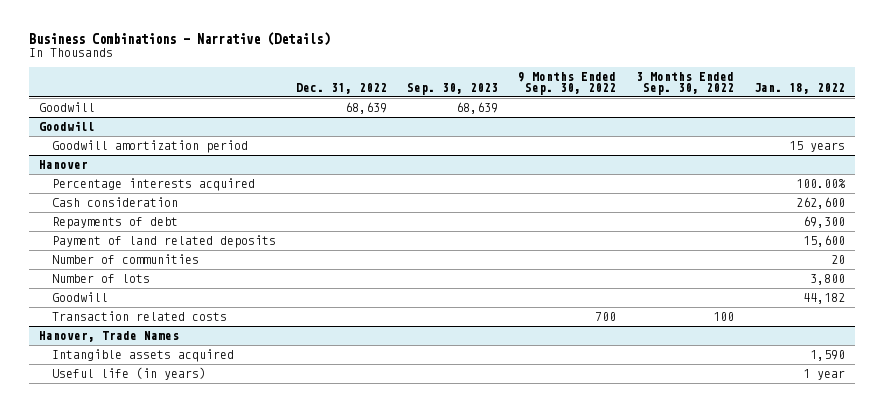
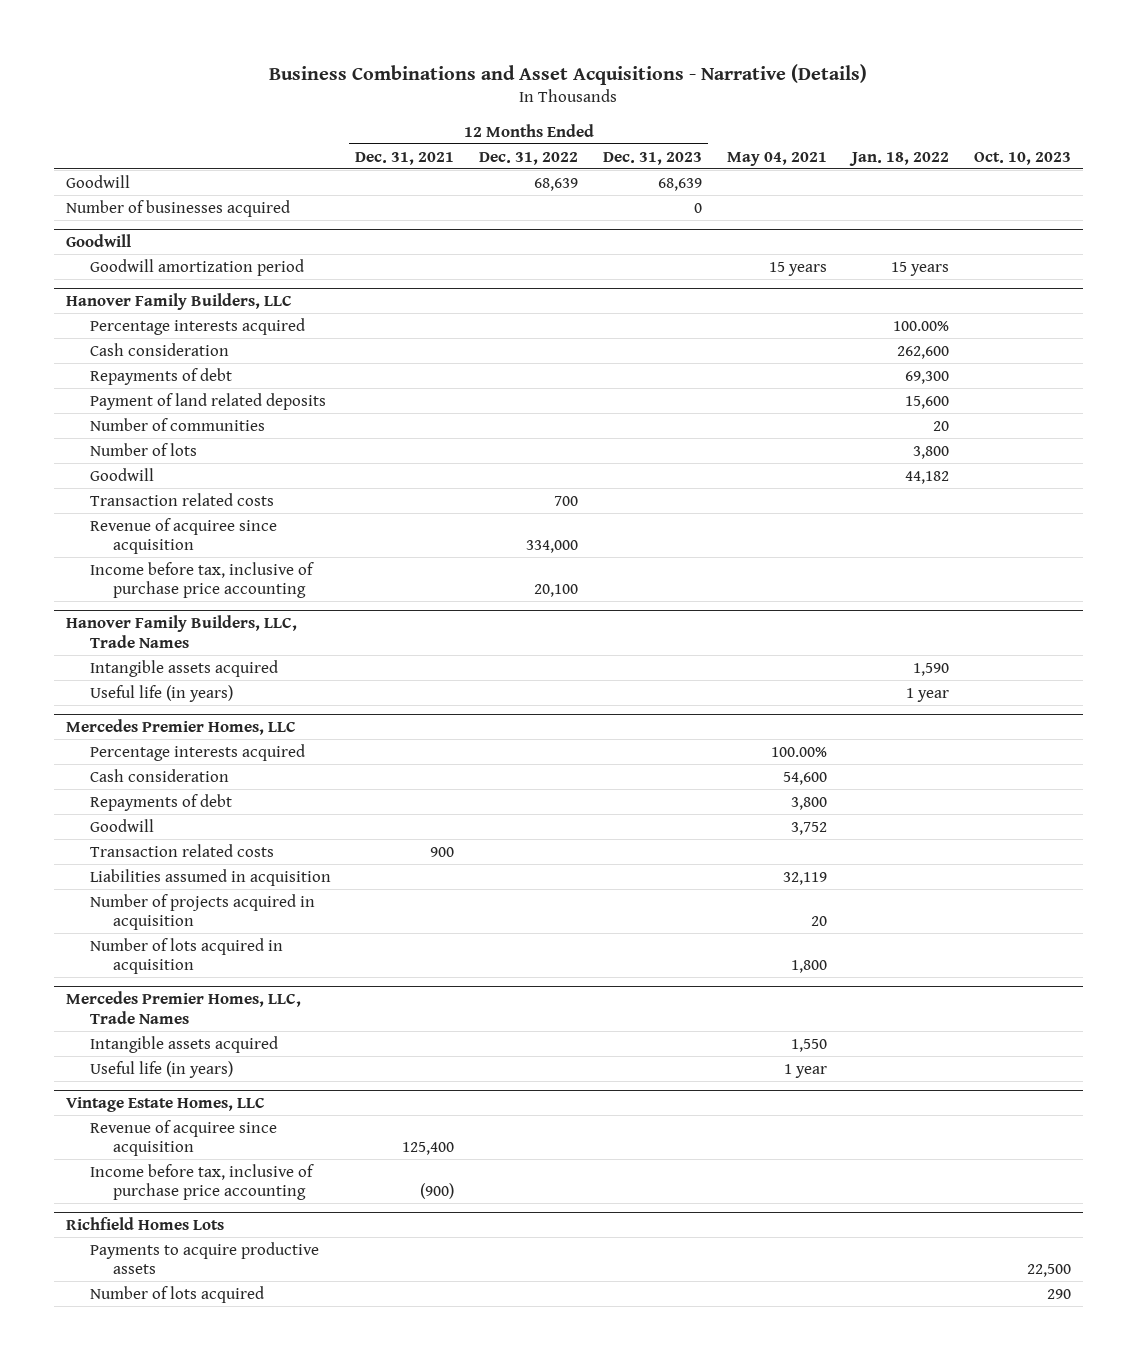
- Business Combinations - Narrative (Details)
+ Business Combinations and Asset Acquisitions - Narrative (Details)
- | Dec. 31, 2022 | Sep. 30, 2023 | 9 Months Ended Sep. 30, 2022 | 3 Months Ended Sep. 30, 2022 | Jan. 18, 2022
+ | 12 Months Ended Dec. 31, 2021 | 12 Months Ended Dec. 31, 2022 | 12 Months Ended Dec. 31, 2023 | May 04, 2021 | Jan. 18, 2022 | Oct. 10, 2023
+ Number of businesses acquired | | | 0 | | |
- Hanover
+ Hanover Family Builders, LLC
- Hanover, Trade Names
+ Revenue of acquiree since acquisition | | 334,000 | | | |
+ Income before tax, inclusive of purchase price accounting | | 20,100 | | | |
+ Hanover Family Builders, LLC, Trade Names
+ Mercedes Premier Homes, LLC
+ Percentage interests acquired | | | | 100.00% | |
+ Cash consideration | | | | 54,600 | |
+ Repayments of debt | | | | 3,800 | |
+ Goodwill | | | | 3,752 | |
+ Transaction related costs | 900 | | | | |
+ Liabilities assumed in acquisition | | | | 32,119 | |
+ Number of projects acquired in acquisition | | | | 20 | |
+ Number of lots acquired in acquisition | | | | 1,800 | |
+ Mercedes Premier Homes, LLC, Trade Names
+ Intangible assets acquired | | | | 1,550 | |
+ Useful life (in years) | | | | 1 year | |
+ Vintage Estate Homes, LLC
+ Revenue of acquiree since acquisition | 125,400 | | | | |
+ Income before tax, inclusive of purchase price accounting | (900) | | | | |
+ Richfield Homes Lots
+ Payments to acquire productive assets | | | | | | 22,500
+ Number of lots acquired | | | | | | 290

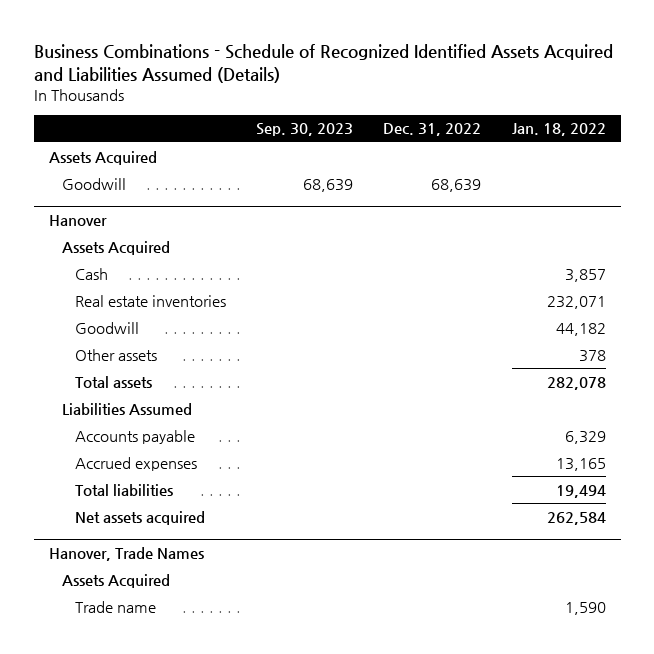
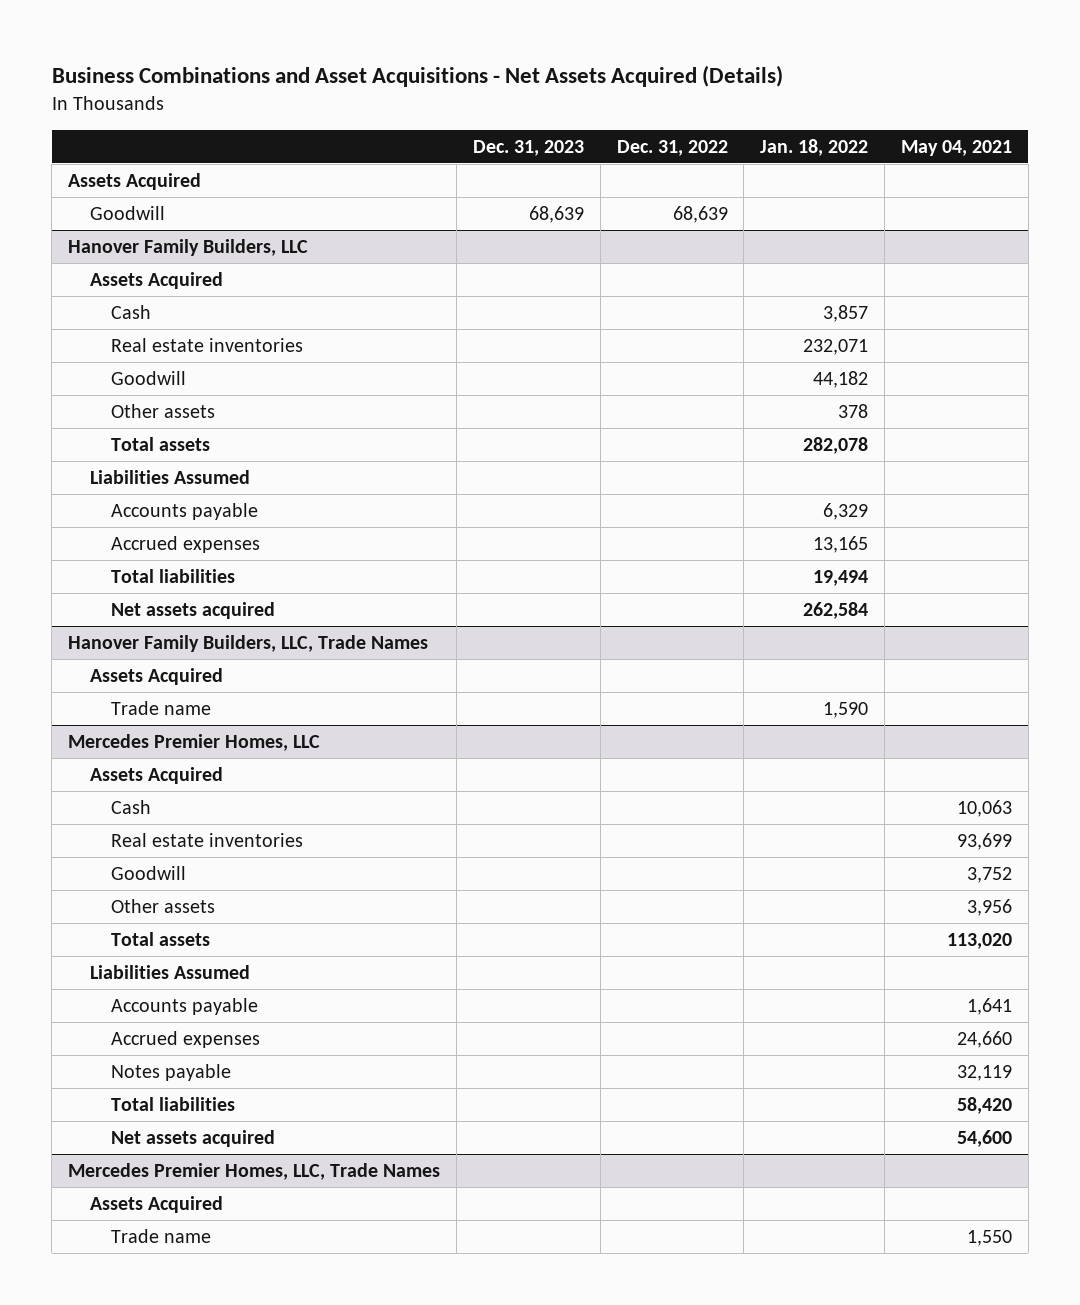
- Business Combinations - Schedule of Recognized Identified Assets Acquired and Liabilities Assumed (Details)
+ Business Combinations and Asset Acquisitions - Net Assets Acquired (Details)
- | Sep. 30, 2023 | Dec. 31, 2022 | Jan. 18, 2022
+ | Dec. 31, 2023 | Dec. 31, 2022 | Jan. 18, 2022 | May 04, 2021
- Hanover
+ Hanover Family Builders, LLC
- Hanover, Trade Names
+ Hanover Family Builders, LLC, Trade Names
+ Mercedes Premier Homes, LLC
+ Assets Acquired
+ Cash | | | | 10,063
+ Real estate inventories | | | | 93,699
+ Goodwill | | | | 3,752
+ Other assets | | | | 3,956
+ Total assets | | | | 113,020
+ Liabilities Assumed
+ Accounts payable | | | | 1,641
+ Accrued expenses | | | | 24,660
+ Notes payable | | | | 32,119
+ Total liabilities | | | | 58,420
+ Net assets acquired | | | | 54,600
+ Mercedes Premier Homes, LLC, Trade Names
+ Assets Acquired
+ Trade name | | | | 1,550

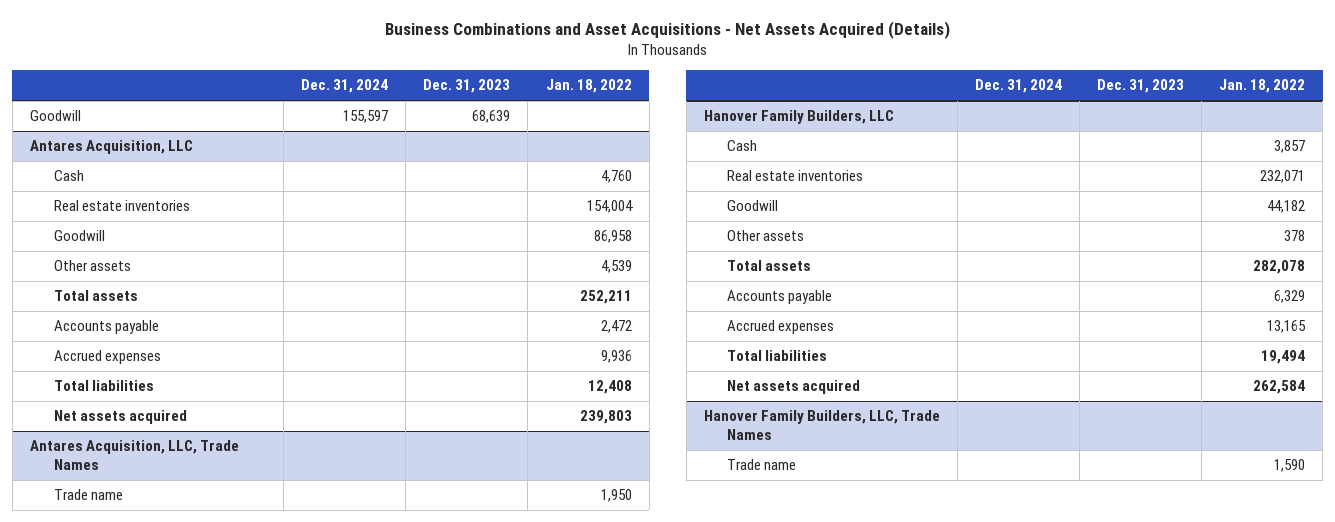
- | Dec. 31, 2023 | Dec. 31, 2022 | Jan. 18, 2022 | May 04, 2021
+ | Dec. 31, 2024 | Dec. 31, 2023 | Jan. 18, 2022
- Assets Acquired
+ Antares Acquisition, LLC
+ Cash | | | 4,760
+ Real estate inventories | | | 154,004
+ Goodwill | | | 86,958
+ Other assets | | | 4,539
+ Total assets | | | 252,211
+ Accounts payable | | | 2,472
+ Accrued expenses | | | 9,936
+ Total liabilities | | | 12,408
+ Net assets acquired | | | 239,803
+ Antares Acquisition, LLC, Trade Names
+ Trade name | | | 1,950
@ Hanover Family Builders, LLC
- Assets Acquired
- Liabilities Assumed
@ Hanover Family Builders, LLC, Trade Names
- Assets Acquired
- Mercedes Premier Homes, LLC
- Assets Acquired
- Cash | | | | 10,063
- Real estate inventories | | | | 93,699
- Goodwill | | | | 3,752
- Other assets | | | | 3,956
- Total assets | | | | 113,020
- Liabilities Assumed
- Accounts payable | | | | 1,641
- Accrued expenses | | | | 24,660
- Notes payable | | | | 32,119
- Total liabilities | | | | 58,420
- Net assets acquired | | | | 54,600
- Mercedes Premier Homes, LLC, Trade Names
- Assets Acquired
- Trade name | | | | 1,550

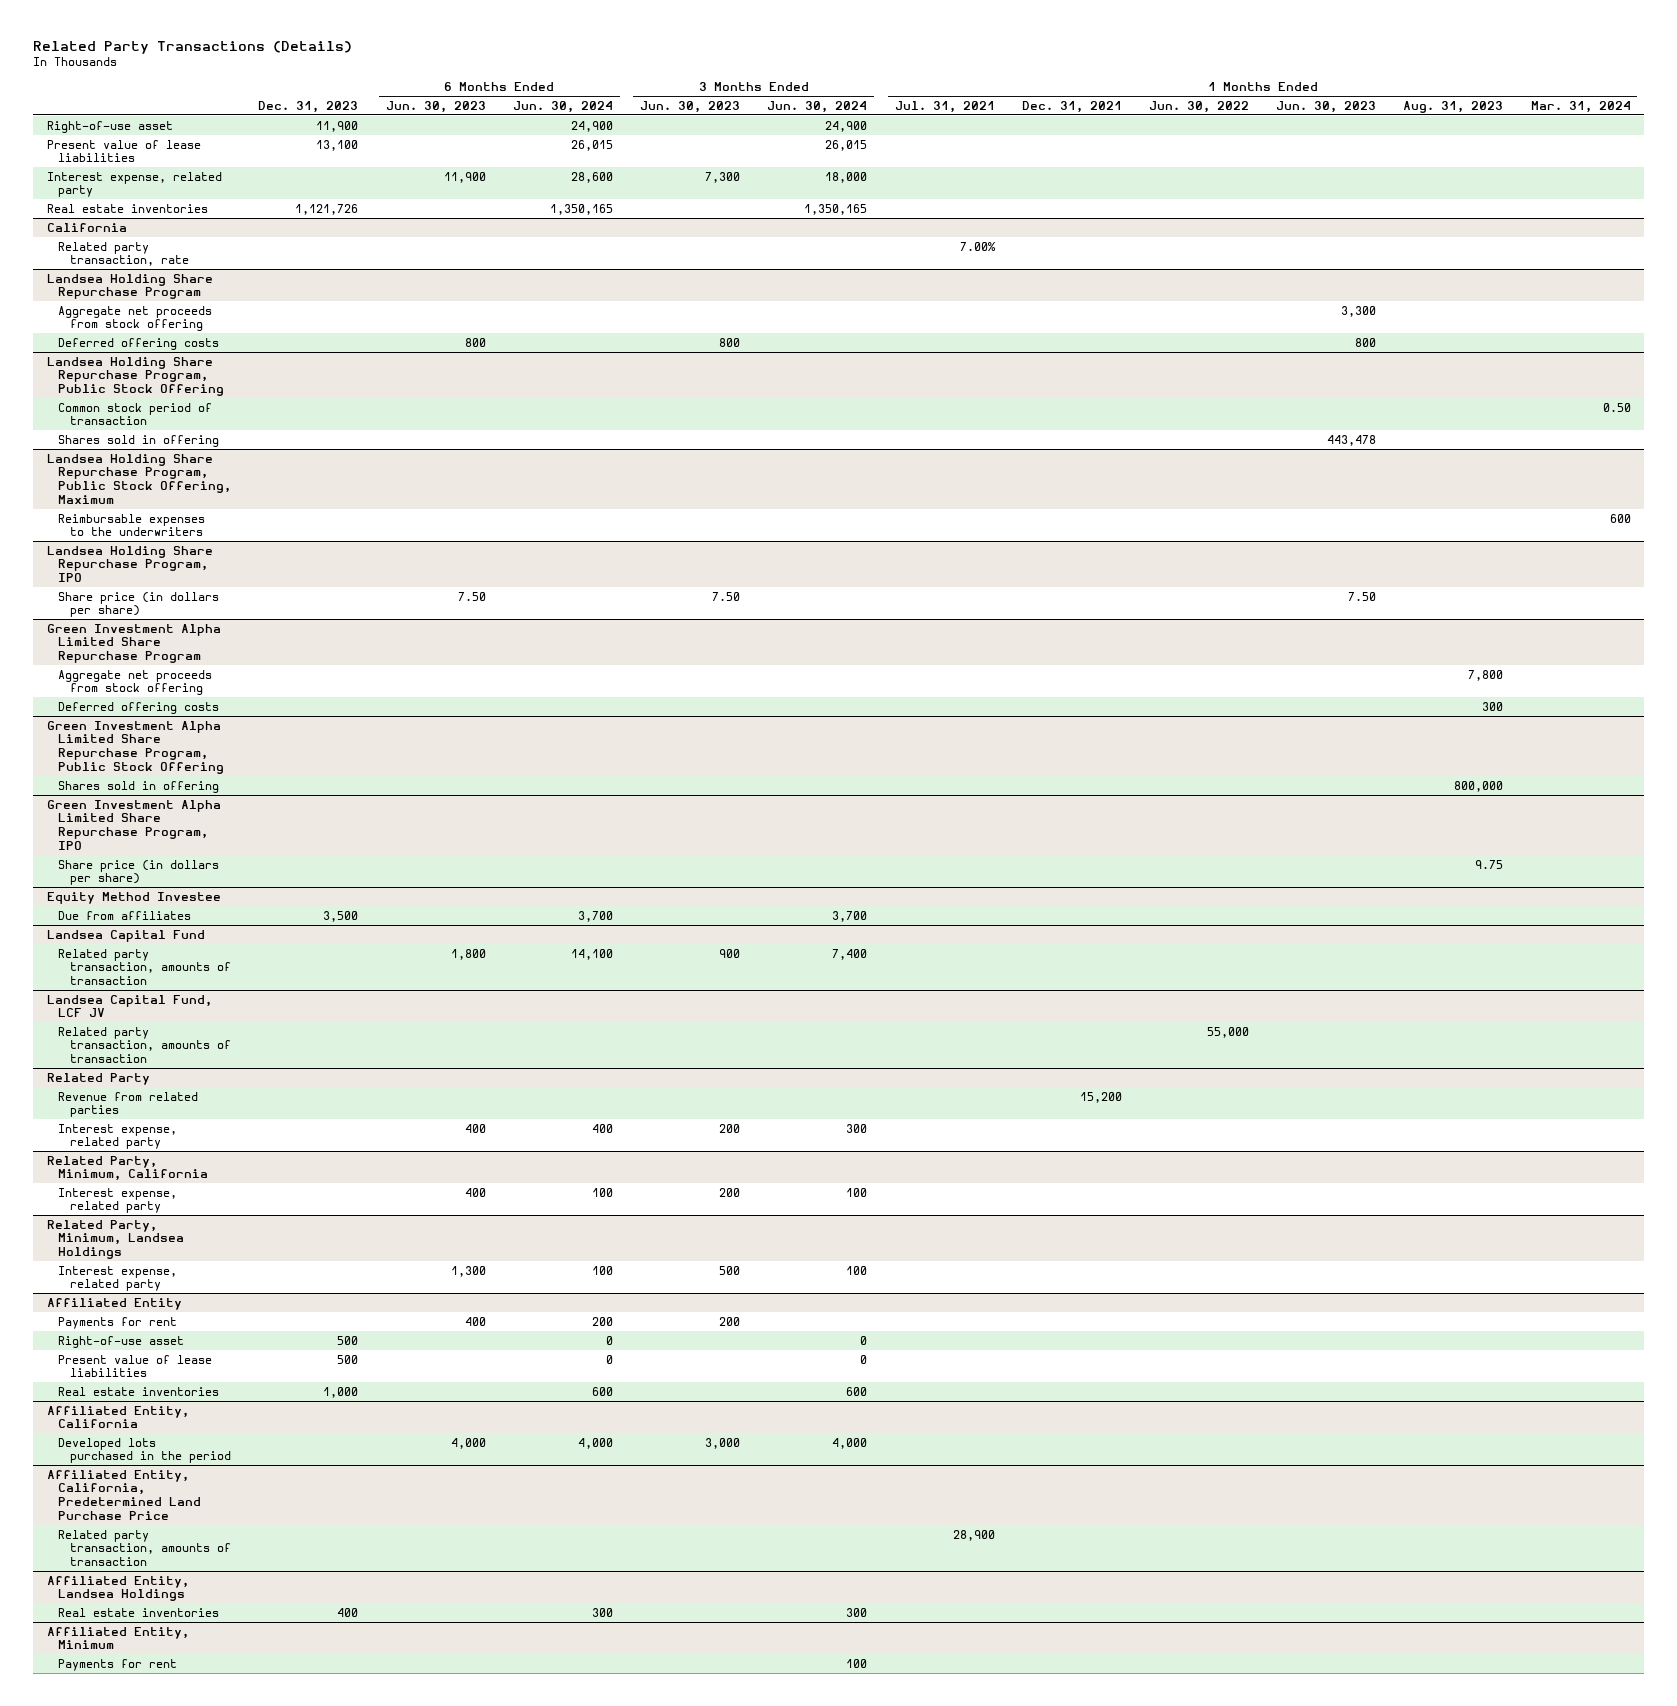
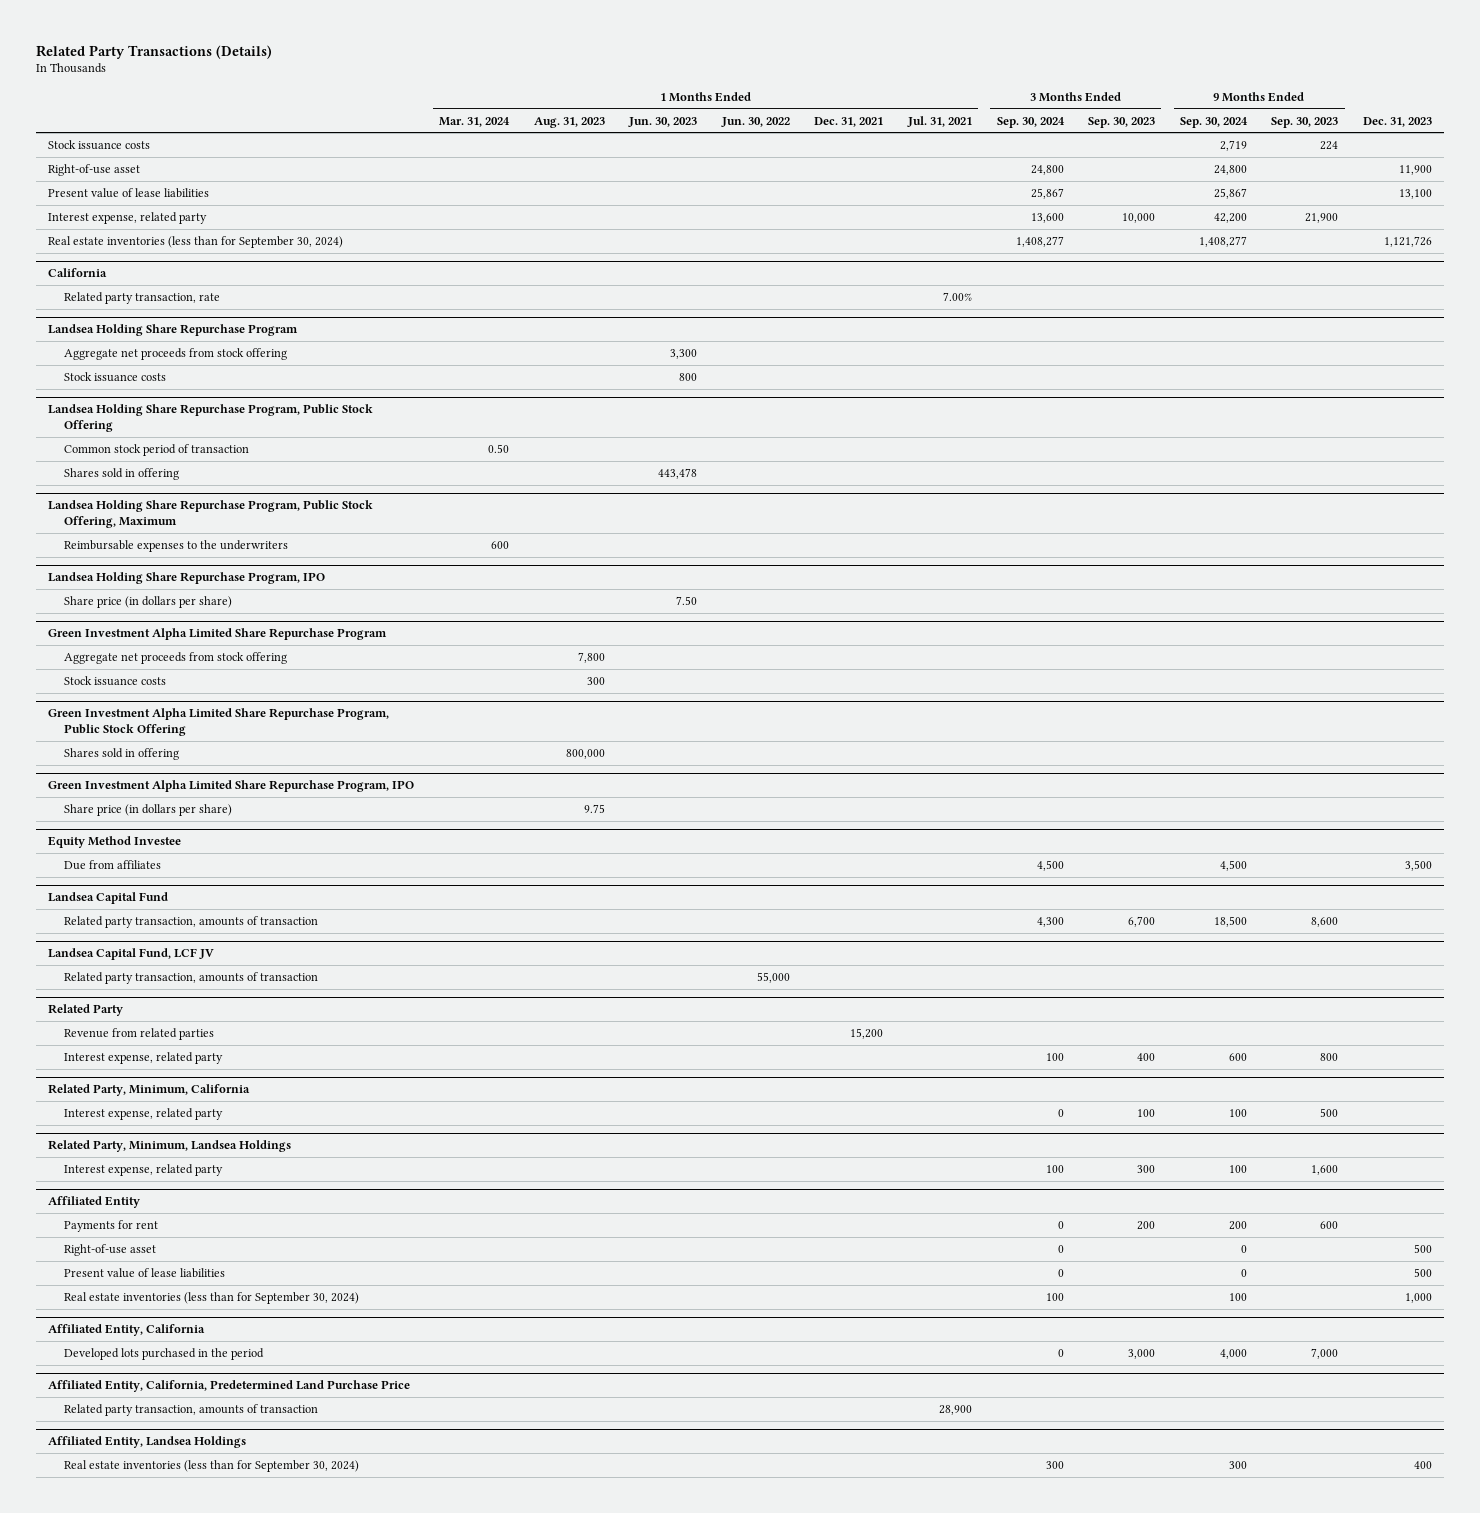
- | Dec. 31, 2023 | 6 Months Ended Jun. 30, 2023 | 6 Months Ended Jun. 30, 2024 | 3 Months Ended Jun. 30, 2023 | 3 Months Ended Jun. 30, 2024 | 1 Months Ended Jul. 31, 2021 | 1 Months Ended Dec. 31, 2021 | 1 Months Ended Jun. 30, 2022 | 1 Months Ended Jun. 30, 2023 | 1 Months Ended Aug. 31, 2023 | 1 Months Ended Mar. 31, 2024
+ | 1 Months Ended Mar. 31, 2024 | 1 Months Ended Aug. 31, 2023 | 1 Months Ended Jun. 30, 2023 | 1 Months Ended Jun. 30, 2022 | 1 Months Ended Dec. 31, 2021 | 1 Months Ended Jul. 31, 2021 | 3 Months Ended Sep. 30, 2024 | 3 Months Ended Sep. 30, 2023 | 9 Months Ended Sep. 30, 2024 | 9 Months Ended Sep. 30, 2023 | Dec. 31, 2023
+ Stock issuance costs | | | | | | | | | 2,719 | 224 |
- Real estate inventories | 1,121,726 | | 1,350,165 | | 1,350,165 | | | | | |
+ Real estate inventories (less than for September 30, 2024) | | | | | | | 1,408,277 | | 1,408,277 | | 1,121,726
@ Landsea Holding Share Repurchase Program
- Deferred offering costs | | 800 | | 800 | | | | | 800 | |
+ Stock issuance costs | | | 800 | | | | | | | |
@ Green Investment Alpha Limited Share Repurchase Program
- Deferred offering costs | | | | | | | | | | 300 |
+ Stock issuance costs | | 300 | | | | | | | | |
@ Affiliated Entity
- Real estate inventories | 1,000 | | 600 | | 600 | | | | | |
+ Real estate inventories (less than for September 30, 2024) | | | | | | | 100 | | 100 | | 1,000
@ Affiliated Entity, Landsea Holdings
- Real estate inventories | 400 | | 300 | | 300 | | | | | |
- Affiliated Entity, Minimum
- Payments for rent | | | | | 100 | | | | | |
@ Affiliated Entity, Landsea Holdings
+ Real estate inventories (less than for September 30, 2024) | | | | | | | 300 | | 300 | | 400

